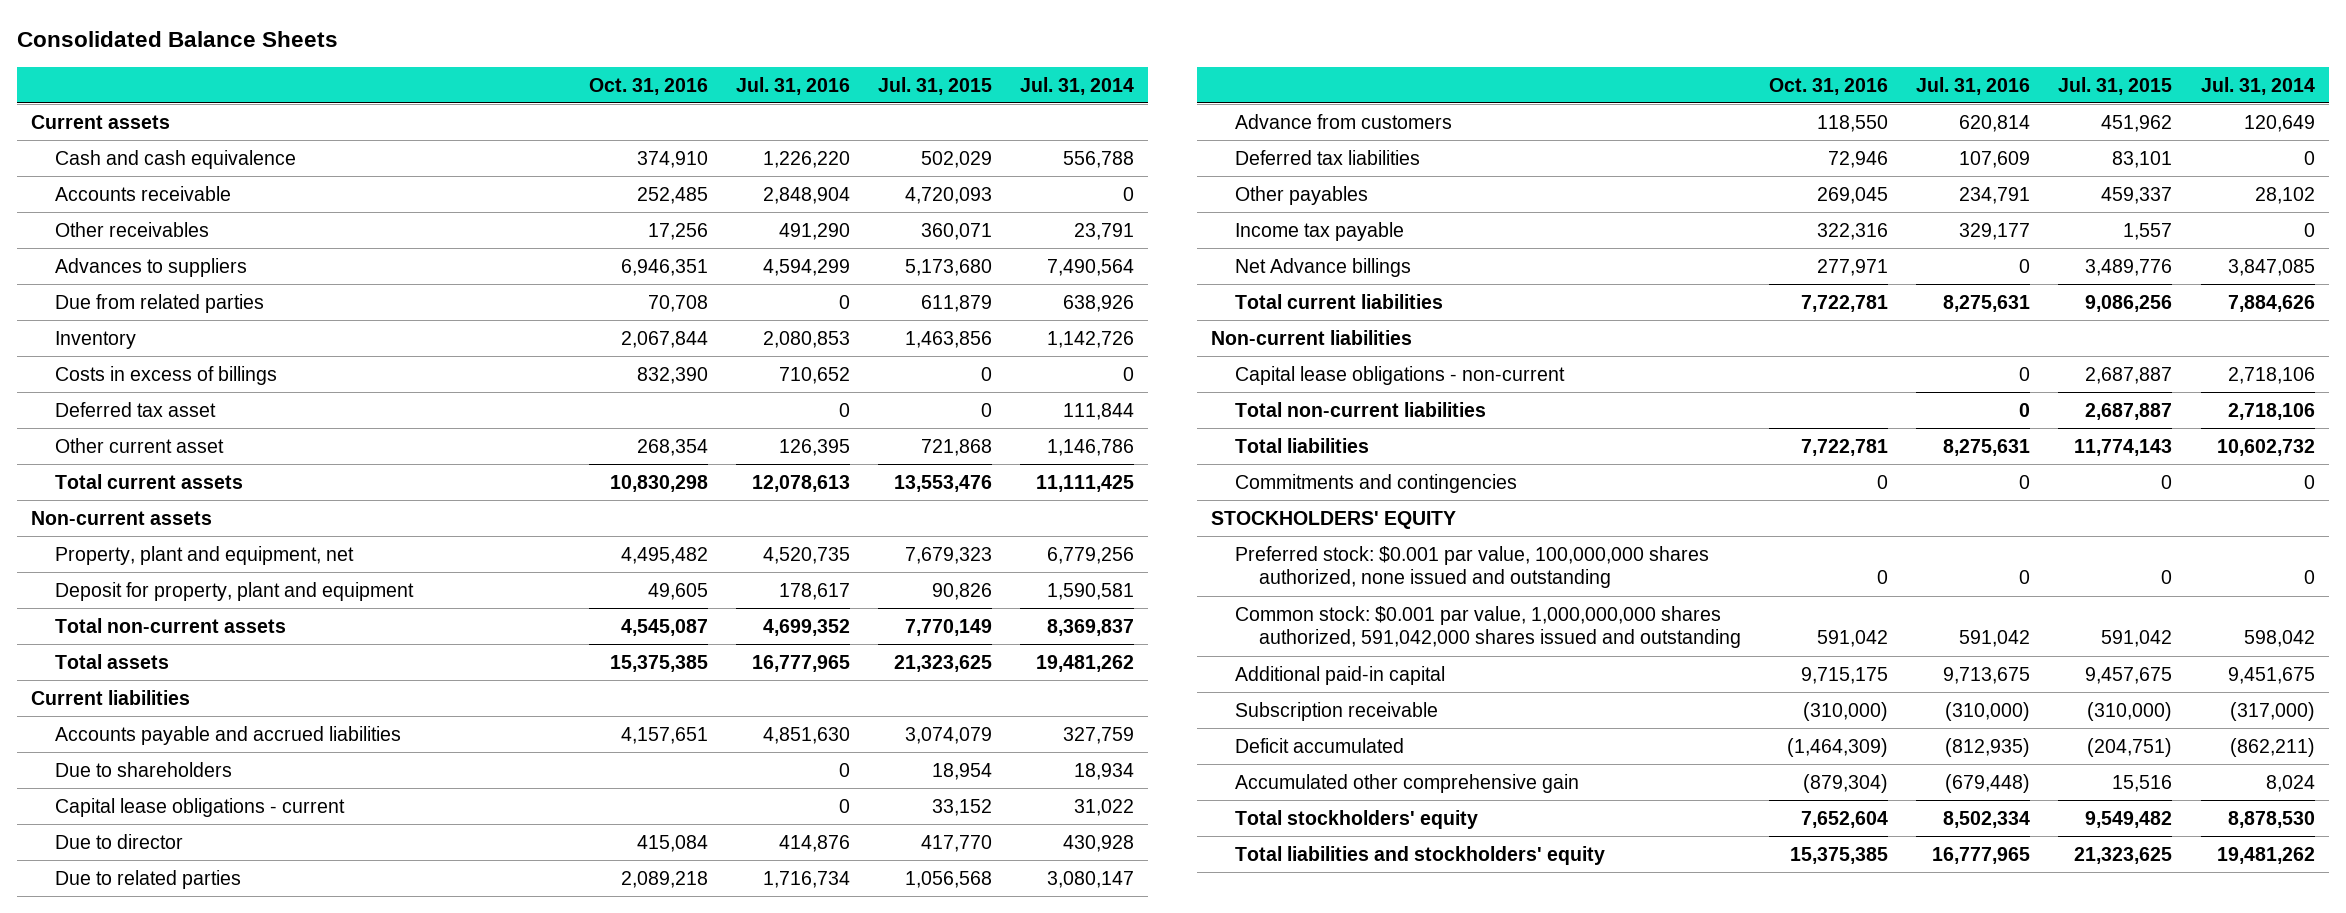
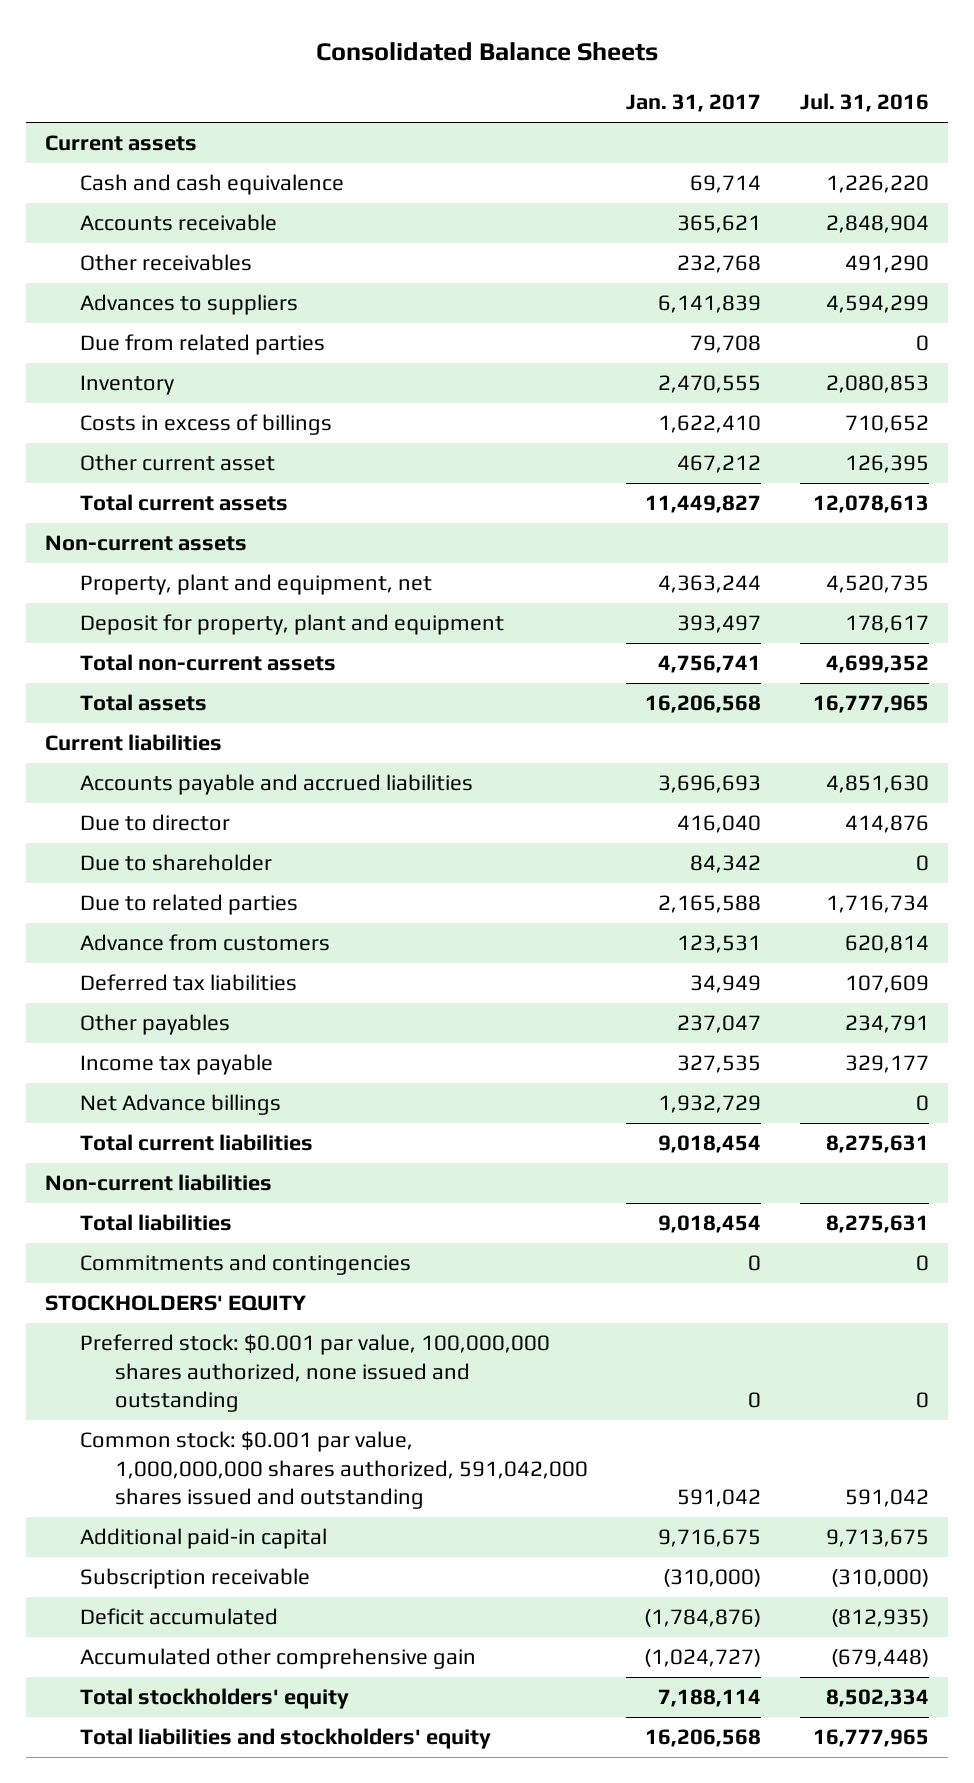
- | Oct. 31, 2016 | Jul. 31, 2016 | Jul. 31, 2015 | Jul. 31, 2014
+ | Jan. 31, 2017 | Jul. 31, 2016
- Deferred tax asset | | 0 | 0 | 111,844
- Due to shareholders | | 0 | 18,954 | 18,934
- Capital lease obligations - current | | 0 | 33,152 | 31,022
+ Due to shareholder | 84,342 | 0
- Capital lease obligations - non-current | | 0 | 2,687,887 | 2,718,106
- Total non-current liabilities | | 0 | 2,687,887 | 2,718,106

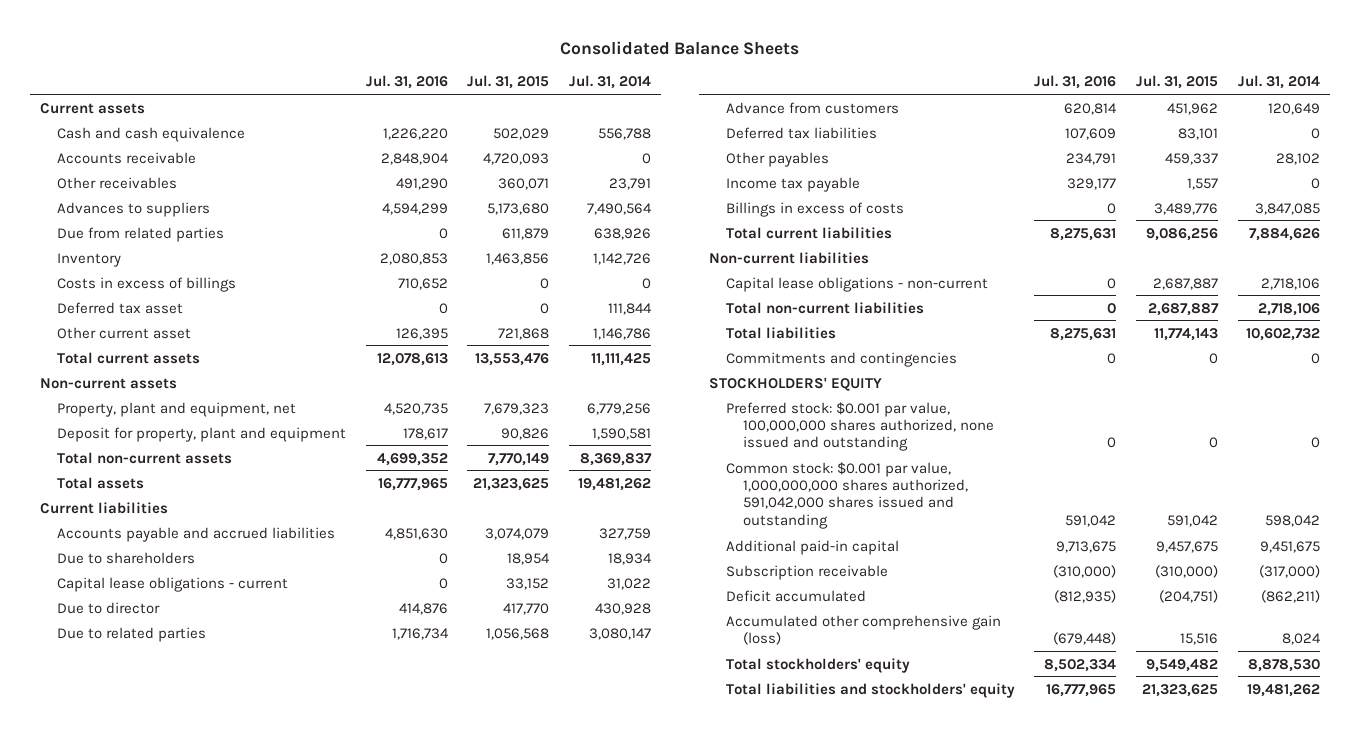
- | Jan. 31, 2017 | Jul. 31, 2016
+ | Jul. 31, 2016 | Jul. 31, 2015 | Jul. 31, 2014
+ Deferred tax asset | 0 | 0 | 111,844
+ Due to shareholders | 0 | 18,954 | 18,934
+ Capital lease obligations - current | 0 | 33,152 | 31,022
- Due to shareholder | 84,342 | 0
- Net Advance billings | 1,932,729 | 0
+ Billings in excess of costs | 0 | 3,489,776 | 3,847,085
+ Capital lease obligations - non-current | 0 | 2,687,887 | 2,718,106
+ Total non-current liabilities | 0 | 2,687,887 | 2,718,106
- Accumulated other comprehensive gain | (1,024,727) | (679,448)
+ Accumulated other comprehensive gain (loss) | (679,448) | 15,516 | 8,024

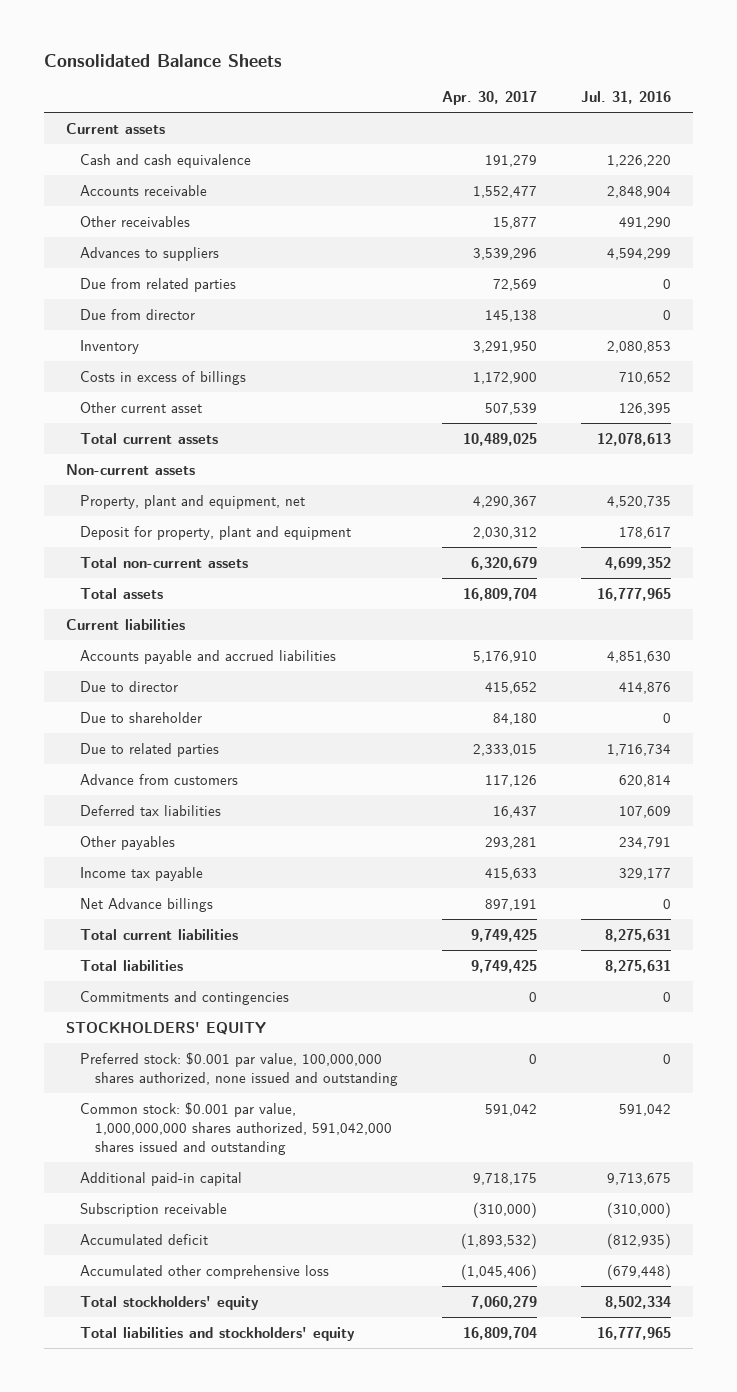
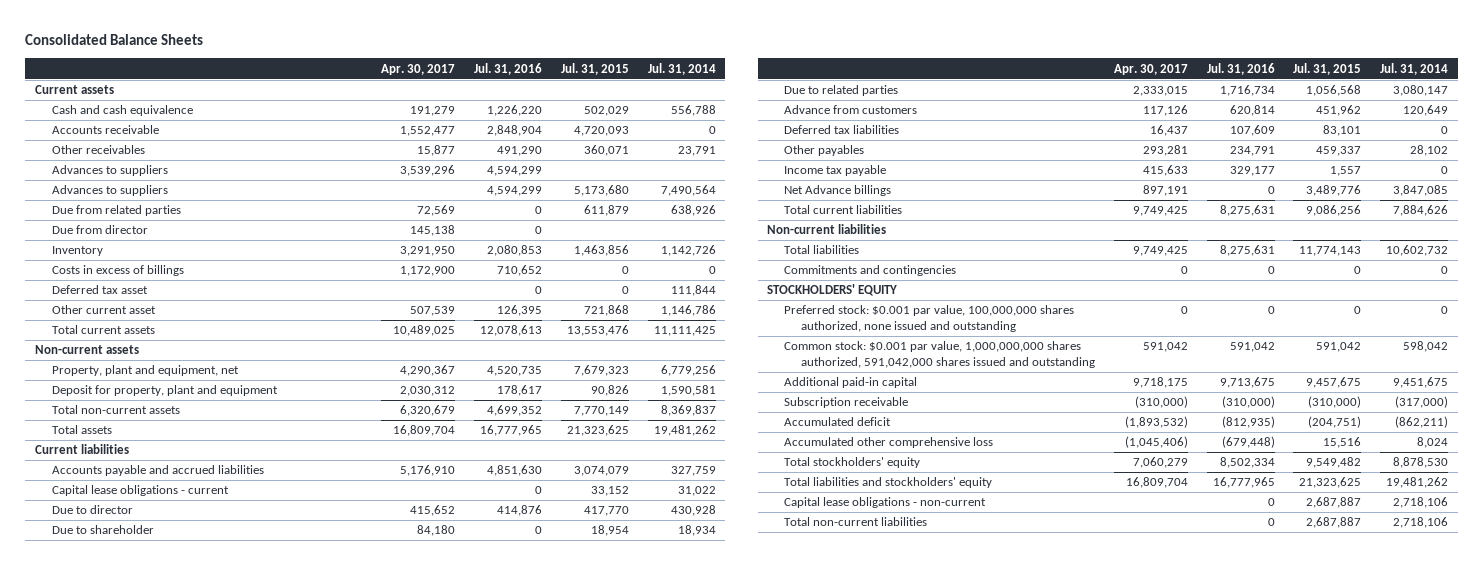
- | Apr. 30, 2017 | Jul. 31, 2016
+ | Apr. 30, 2017 | Jul. 31, 2016 | Jul. 31, 2015 | Jul. 31, 2014
+ Advances to suppliers | | 4,594,299 | 5,173,680 | 7,490,564
+ Deferred tax asset | | 0 | 0 | 111,844
+ Capital lease obligations - current | | 0 | 33,152 | 31,022
+ Non-current liabilities
+ Capital lease obligations - non-current | | 0 | 2,687,887 | 2,718,106
+ Total non-current liabilities | | 0 | 2,687,887 | 2,718,106

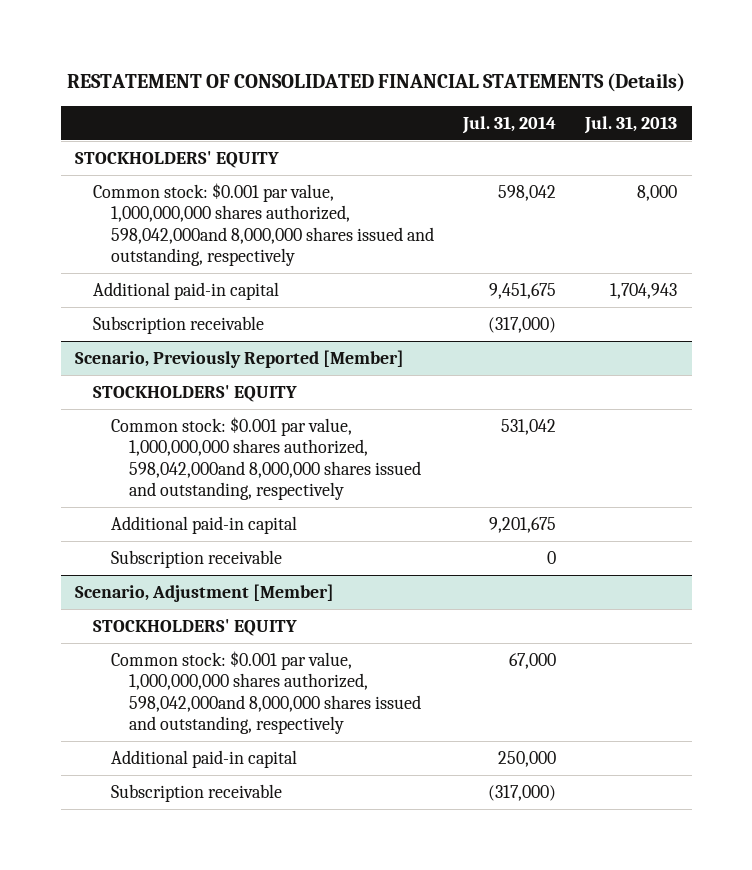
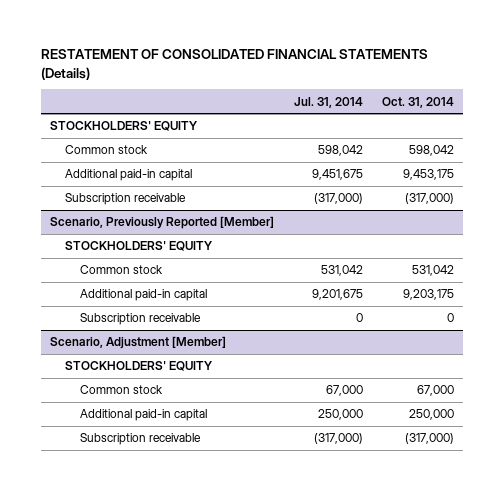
- | Jul. 31, 2014 | Jul. 31, 2013
+ | Jul. 31, 2014 | Oct. 31, 2014
- Common stock: $0.001 par value, 1,000,000,000 shares authorized, 598,042,000and 8,000,000 shares issued and outstanding, respectively | 598,042 | 8,000
+ Common stock | 598,042 | 598,042
@ Scenario, Previously Reported [Member]
- Common stock: $0.001 par value, 1,000,000,000 shares authorized, 598,042,000and 8,000,000 shares issued and outstanding, respectively | 531,042 |
+ Common stock | 531,042 | 531,042
@ Scenario, Adjustment [Member]
- Common stock: $0.001 par value, 1,000,000,000 shares authorized, 598,042,000and 8,000,000 shares issued and outstanding, respectively | 67,000 |
+ Common stock | 67,000 | 67,000

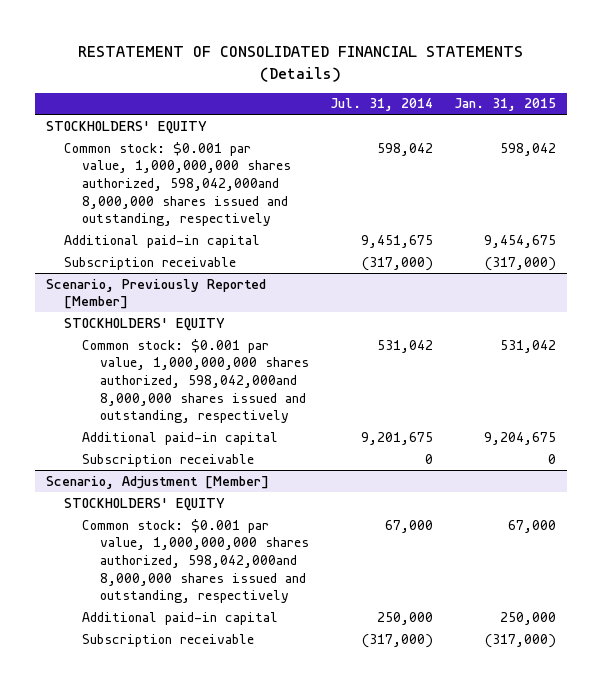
- | Jul. 31, 2014 | Oct. 31, 2014
+ | Jul. 31, 2014 | Jan. 31, 2015
- Common stock | 598,042 | 598,042
+ Common stock: $0.001 par value, 1,000,000,000 shares authorized, 598,042,000and 8,000,000 shares issued and outstanding, respectively | 598,042 | 598,042
@ Scenario, Previously Reported [Member]
- Common stock | 531,042 | 531,042
+ Common stock: $0.001 par value, 1,000,000,000 shares authorized, 598,042,000and 8,000,000 shares issued and outstanding, respectively | 531,042 | 531,042
@ Scenario, Adjustment [Member]
- Common stock | 67,000 | 67,000
+ Common stock: $0.001 par value, 1,000,000,000 shares authorized, 598,042,000and 8,000,000 shares issued and outstanding, respectively | 67,000 | 67,000

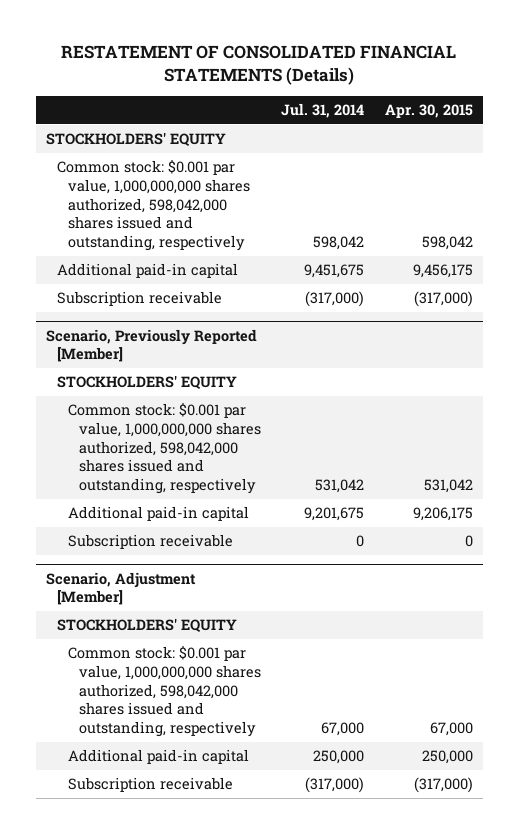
- | Jul. 31, 2014 | Jan. 31, 2015
+ | Jul. 31, 2014 | Apr. 30, 2015
- Common stock: $0.001 par value, 1,000,000,000 shares authorized, 598,042,000and 8,000,000 shares issued and outstanding, respectively | 598,042 | 598,042
+ Common stock: $0.001 par value, 1,000,000,000 shares authorized, 598,042,000 shares issued and outstanding, respectively | 598,042 | 598,042
@ Scenario, Previously Reported [Member]
- Common stock: $0.001 par value, 1,000,000,000 shares authorized, 598,042,000and 8,000,000 shares issued and outstanding, respectively | 531,042 | 531,042
+ Common stock: $0.001 par value, 1,000,000,000 shares authorized, 598,042,000 shares issued and outstanding, respectively | 531,042 | 531,042
@ Scenario, Adjustment [Member]
- Common stock: $0.001 par value, 1,000,000,000 shares authorized, 598,042,000and 8,000,000 shares issued and outstanding, respectively | 67,000 | 67,000
+ Common stock: $0.001 par value, 1,000,000,000 shares authorized, 598,042,000 shares issued and outstanding, respectively | 67,000 | 67,000

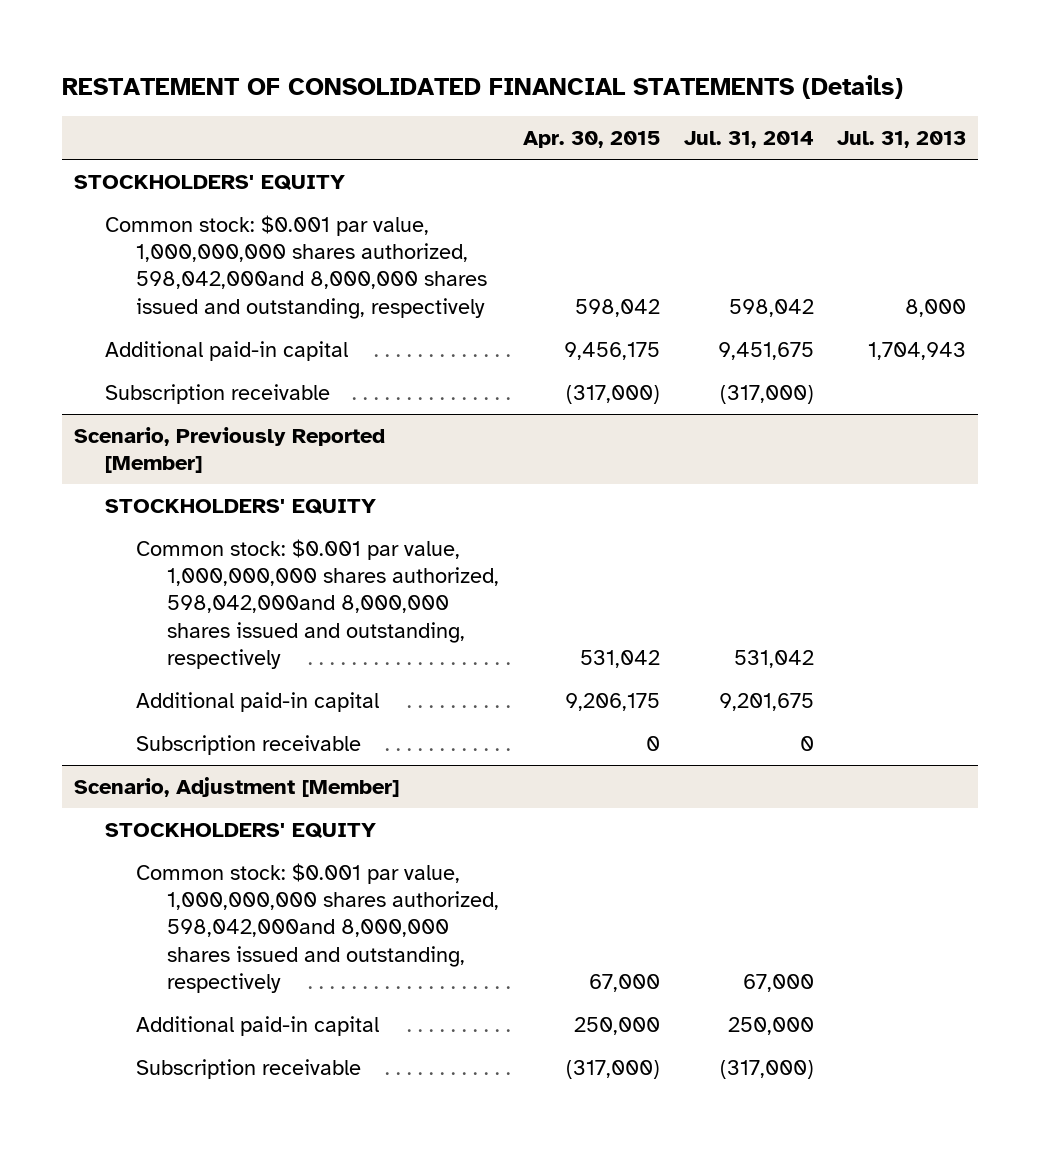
- | Jul. 31, 2014 | Apr. 30, 2015
+ | Apr. 30, 2015 | Jul. 31, 2014 | Jul. 31, 2013
- Common stock: $0.001 par value, 1,000,000,000 shares authorized, 598,042,000 shares issued and outstanding, respectively | 598,042 | 598,042
+ Common stock: $0.001 par value, 1,000,000,000 shares authorized, 598,042,000and 8,000,000 shares issued and outstanding, respectively | 598,042 | 598,042 | 8,000
@ Scenario, Previously Reported [Member]
- Common stock: $0.001 par value, 1,000,000,000 shares authorized, 598,042,000 shares issued and outstanding, respectively | 531,042 | 531,042
+ Common stock: $0.001 par value, 1,000,000,000 shares authorized, 598,042,000and 8,000,000 shares issued and outstanding, respectively | 531,042 | 531,042 |
@ Scenario, Adjustment [Member]
- Common stock: $0.001 par value, 1,000,000,000 shares authorized, 598,042,000 shares issued and outstanding, respectively | 67,000 | 67,000
+ Common stock: $0.001 par value, 1,000,000,000 shares authorized, 598,042,000and 8,000,000 shares issued and outstanding, respectively | 67,000 | 67,000 |

